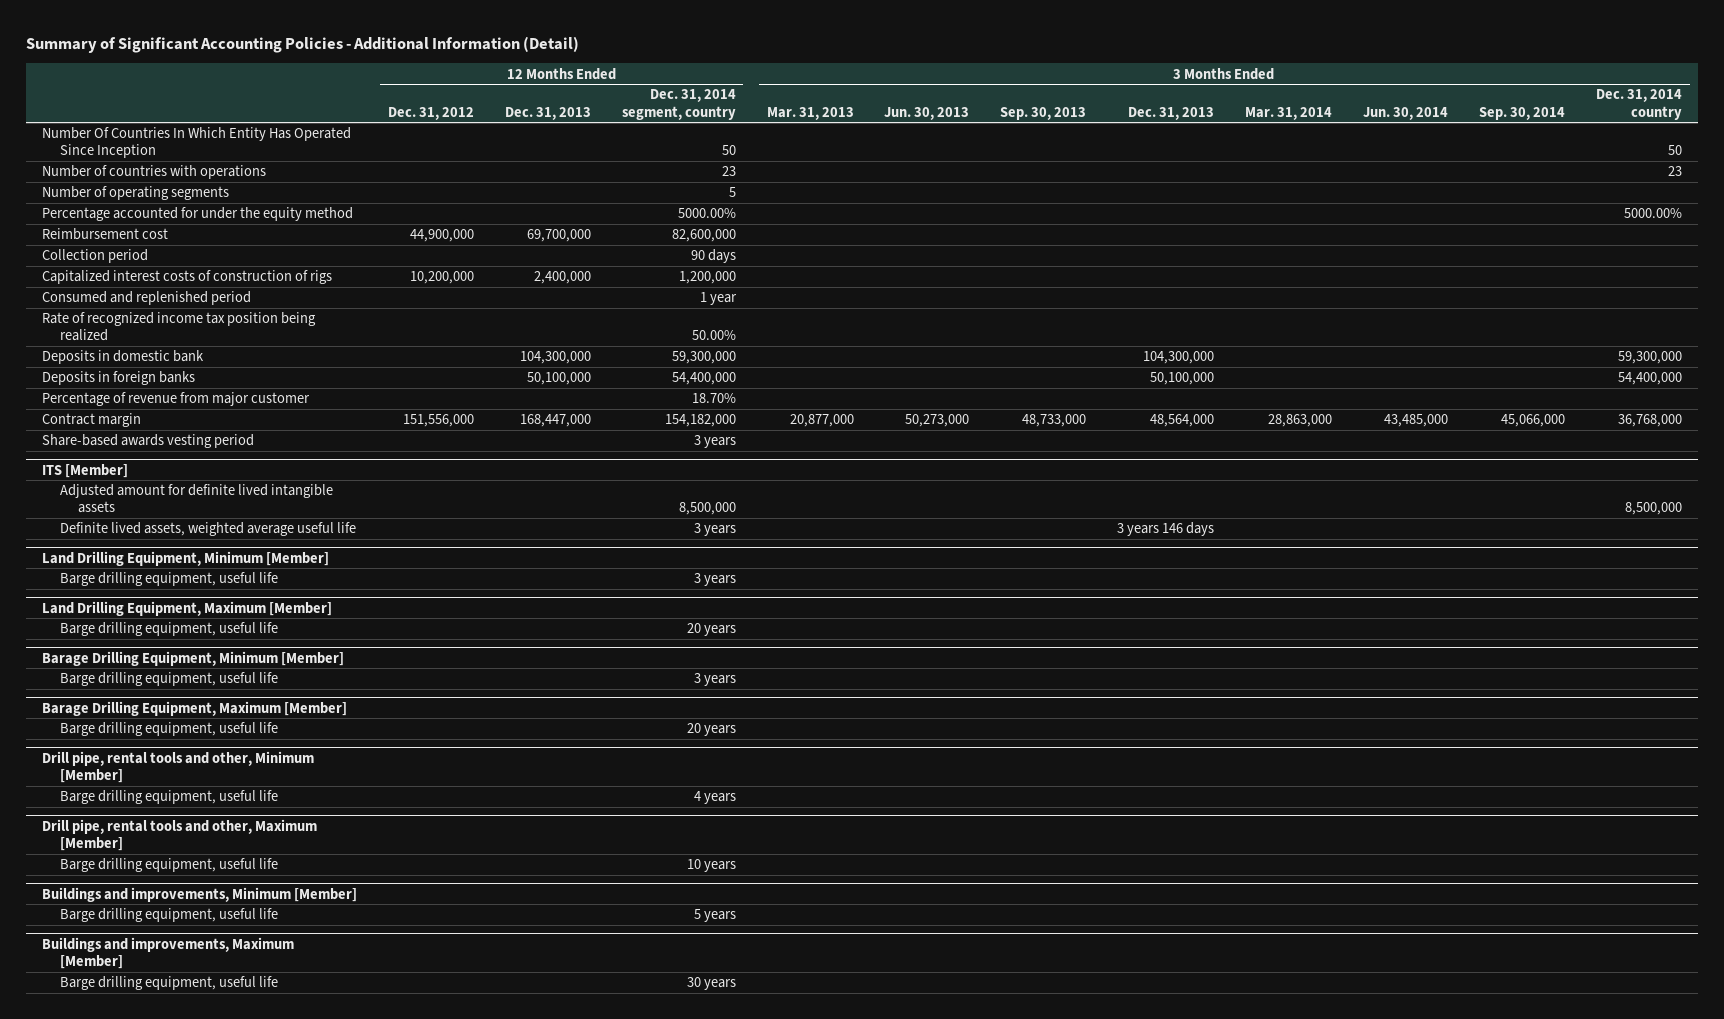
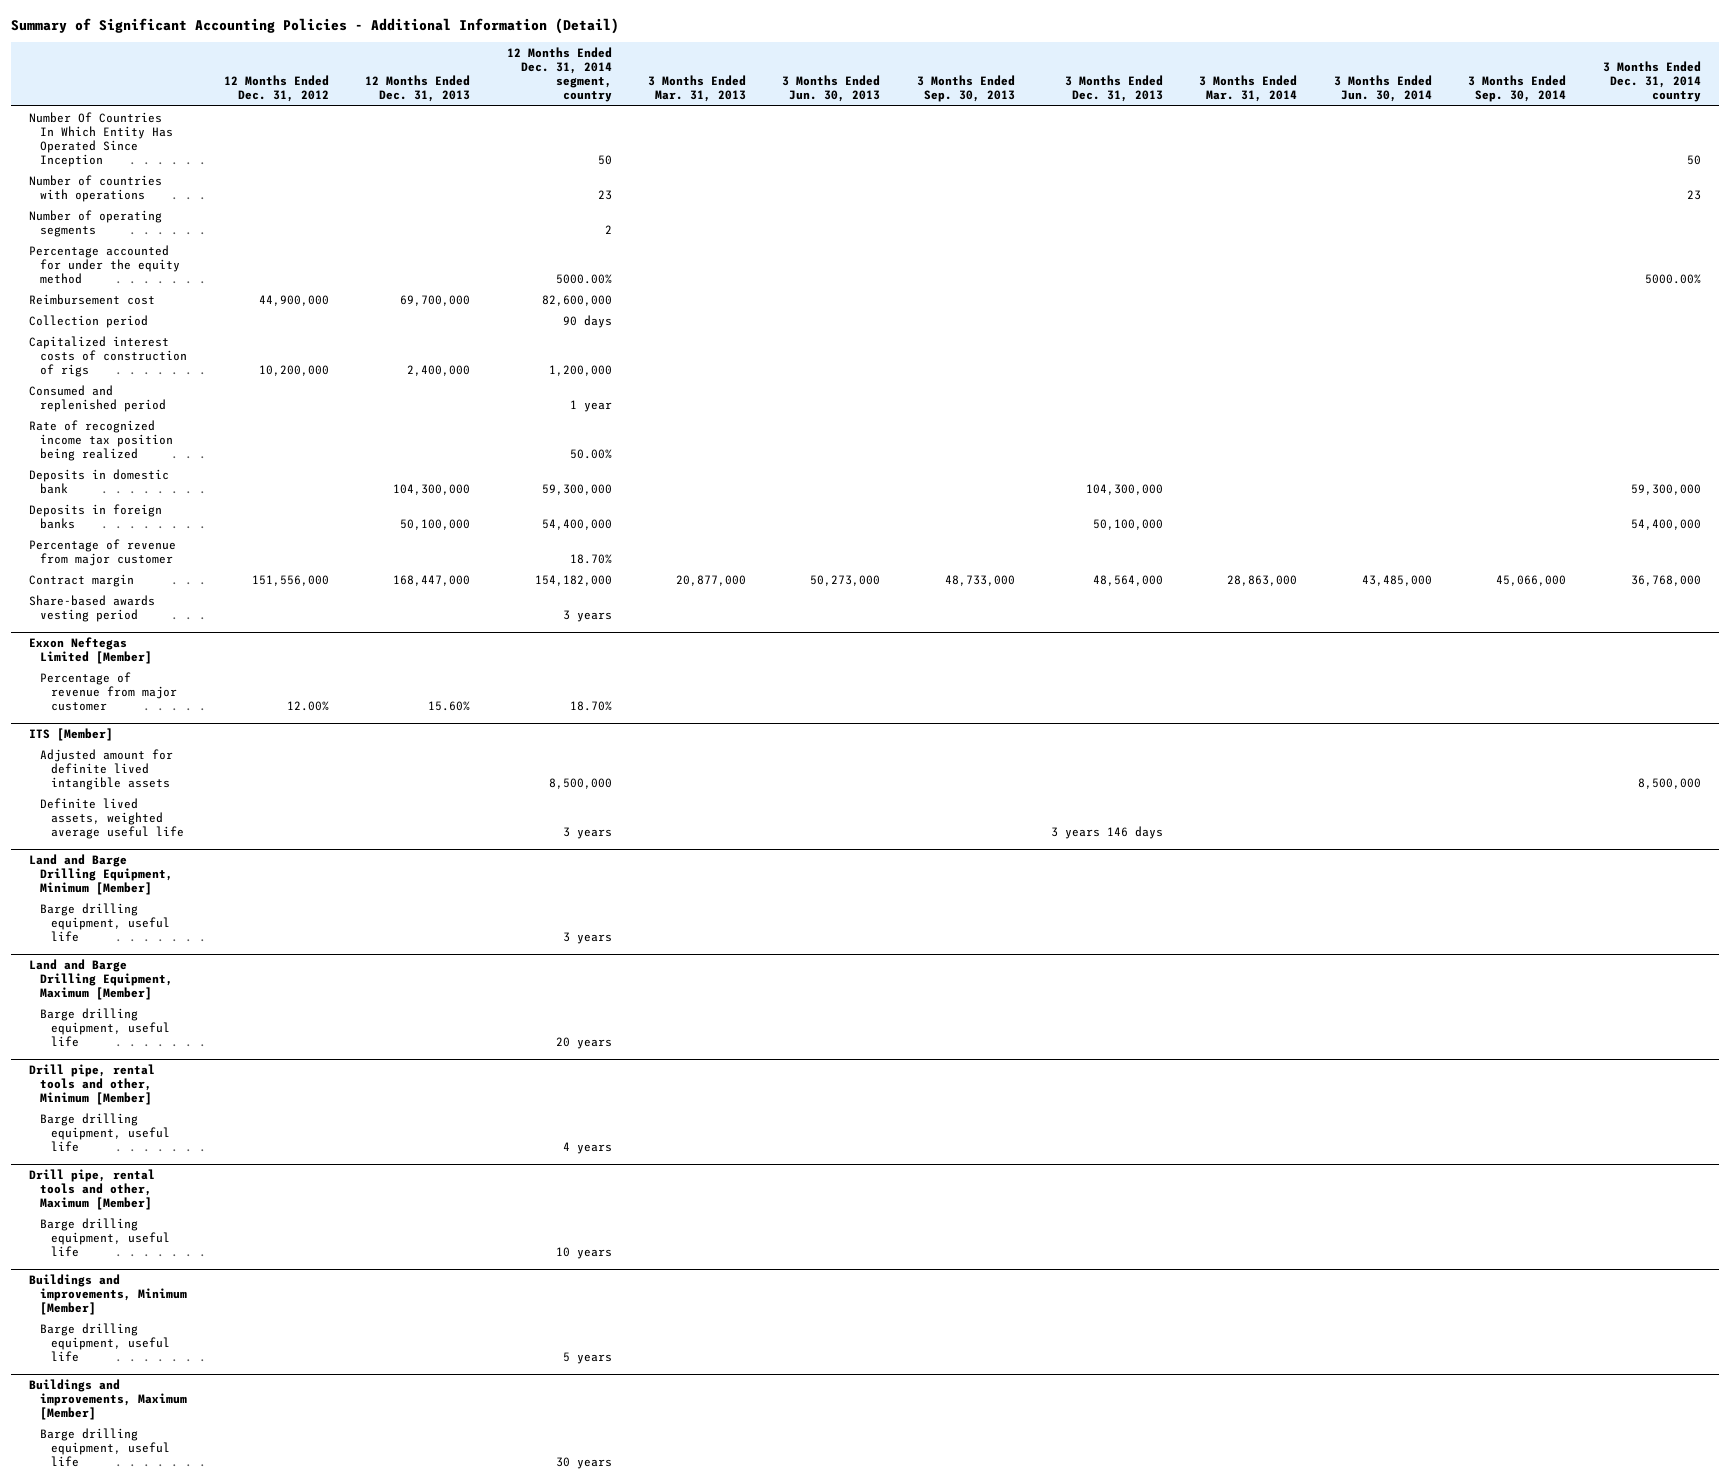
- Number of operating segments | | | 5 | | | | | | | |
+ Number of operating segments | | | 2 | | | | | | | |
+ Exxon Neftegas Limited [Member]
+ Percentage of revenue from major customer | 12.00% | 15.60% | 18.70% | | | | | | | |
- Land Drilling Equipment, Minimum [Member]
- Barge drilling equipment, useful life | | | 3 years | | | | | | | |
- Land Drilling Equipment, Maximum [Member]
- Barge drilling equipment, useful life | | | 20 years | | | | | | | |
- Barage Drilling Equipment, Minimum [Member]
+ Land and Barge Drilling Equipment, Minimum [Member]
- Barage Drilling Equipment, Maximum [Member]
+ Land and Barge Drilling Equipment, Maximum [Member]

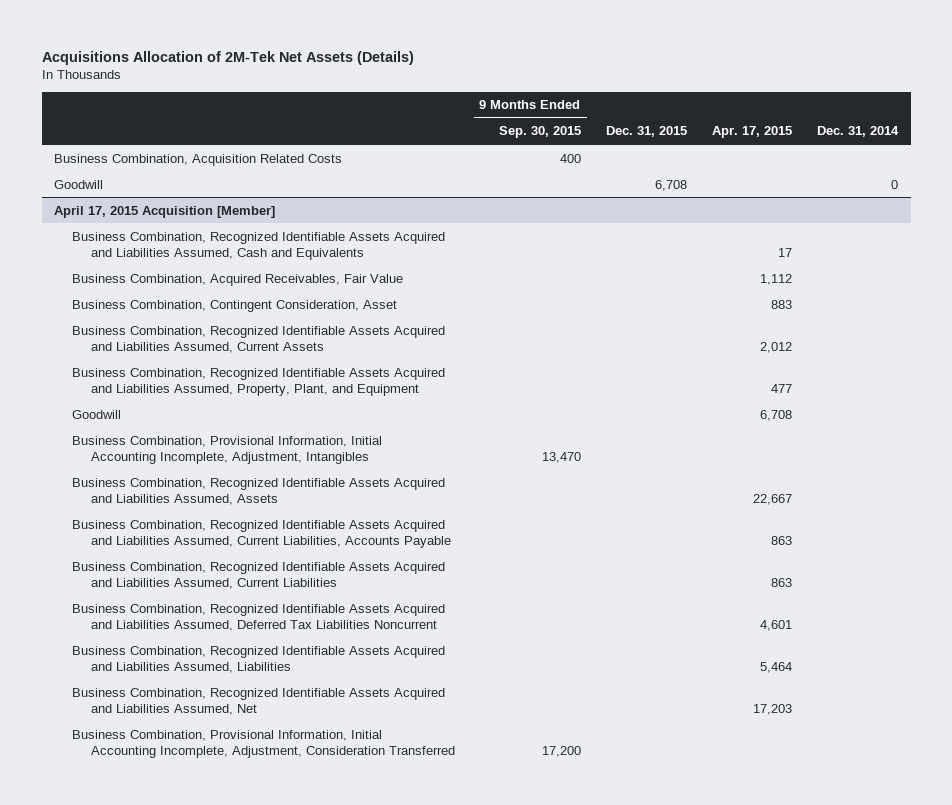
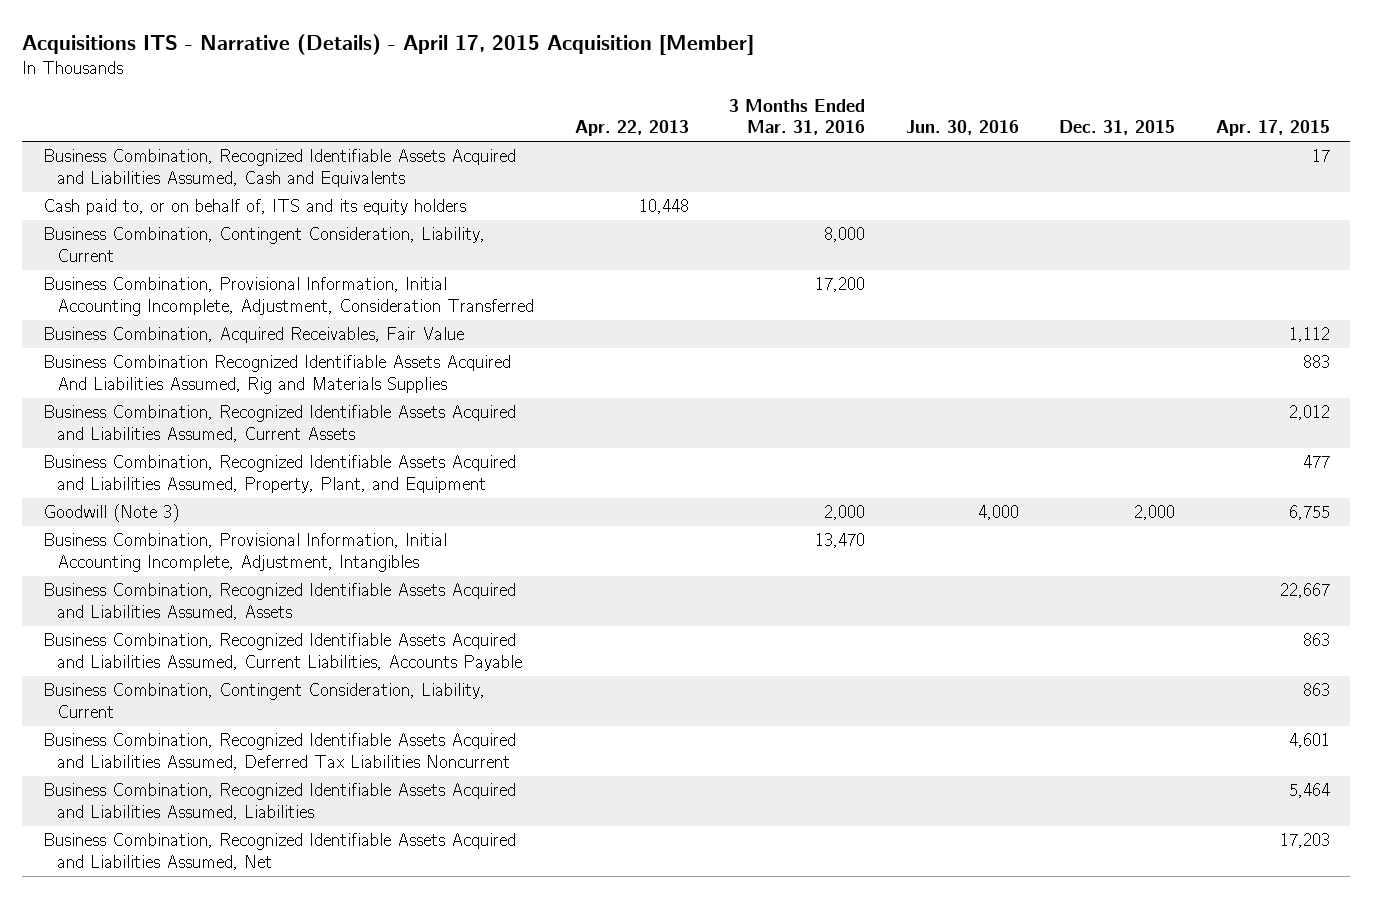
- Acquisitions Allocation of 2M-Tek Net Assets (Details)
+ Acquisitions ITS - Narrative (Details) - April 17, 2015 Acquisition [Member]
- | 9 Months Ended Sep. 30, 2015 | Dec. 31, 2015 | Apr. 17, 2015 | Dec. 31, 2014
+ | Apr. 22, 2013 | 3 Months Ended Mar. 31, 2016 | Jun. 30, 2016 | Dec. 31, 2015 | Apr. 17, 2015
- Business Combination, Acquisition Related Costs | 400 | | |
- Goodwill | | 6,708 | | 0
- April 17, 2015 Acquisition [Member]
+ Cash paid to, or on behalf of, ITS and its equity holders | 10,448 | | | |
+ Business Combination, Contingent Consideration, Liability, Current | | 8,000 | | |
+ Business Combination, Provisional Information, Initial Accounting Incomplete, Adjustment, Consideration Transferred | | 17,200 | | |
- Business Combination, Contingent Consideration, Asset | | | 883 |
+ Business Combination Recognized Identifiable Assets Acquired And Liabilities Assumed, Rig and Materials Supplies | | | | | 883
- Goodwill | | | 6,708 |
+ Goodwill (Note 3) | | 2,000 | 4,000 | 2,000 | 6,755
- Business Combination, Recognized Identifiable Assets Acquired and Liabilities Assumed, Current Liabilities | | | 863 |
+ Business Combination, Contingent Consideration, Liability, Current | | | | | 863
- Business Combination, Provisional Information, Initial Accounting Incomplete, Adjustment, Consideration Transferred | 17,200 | | |

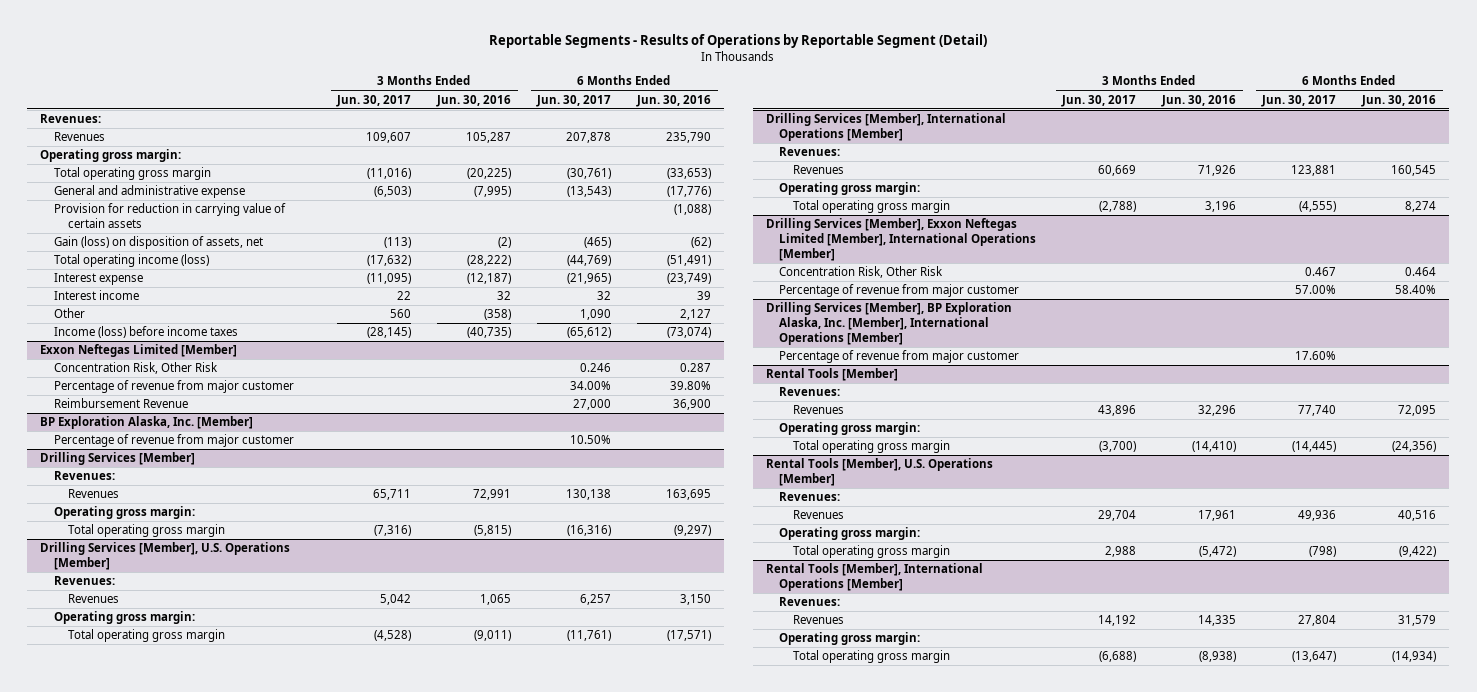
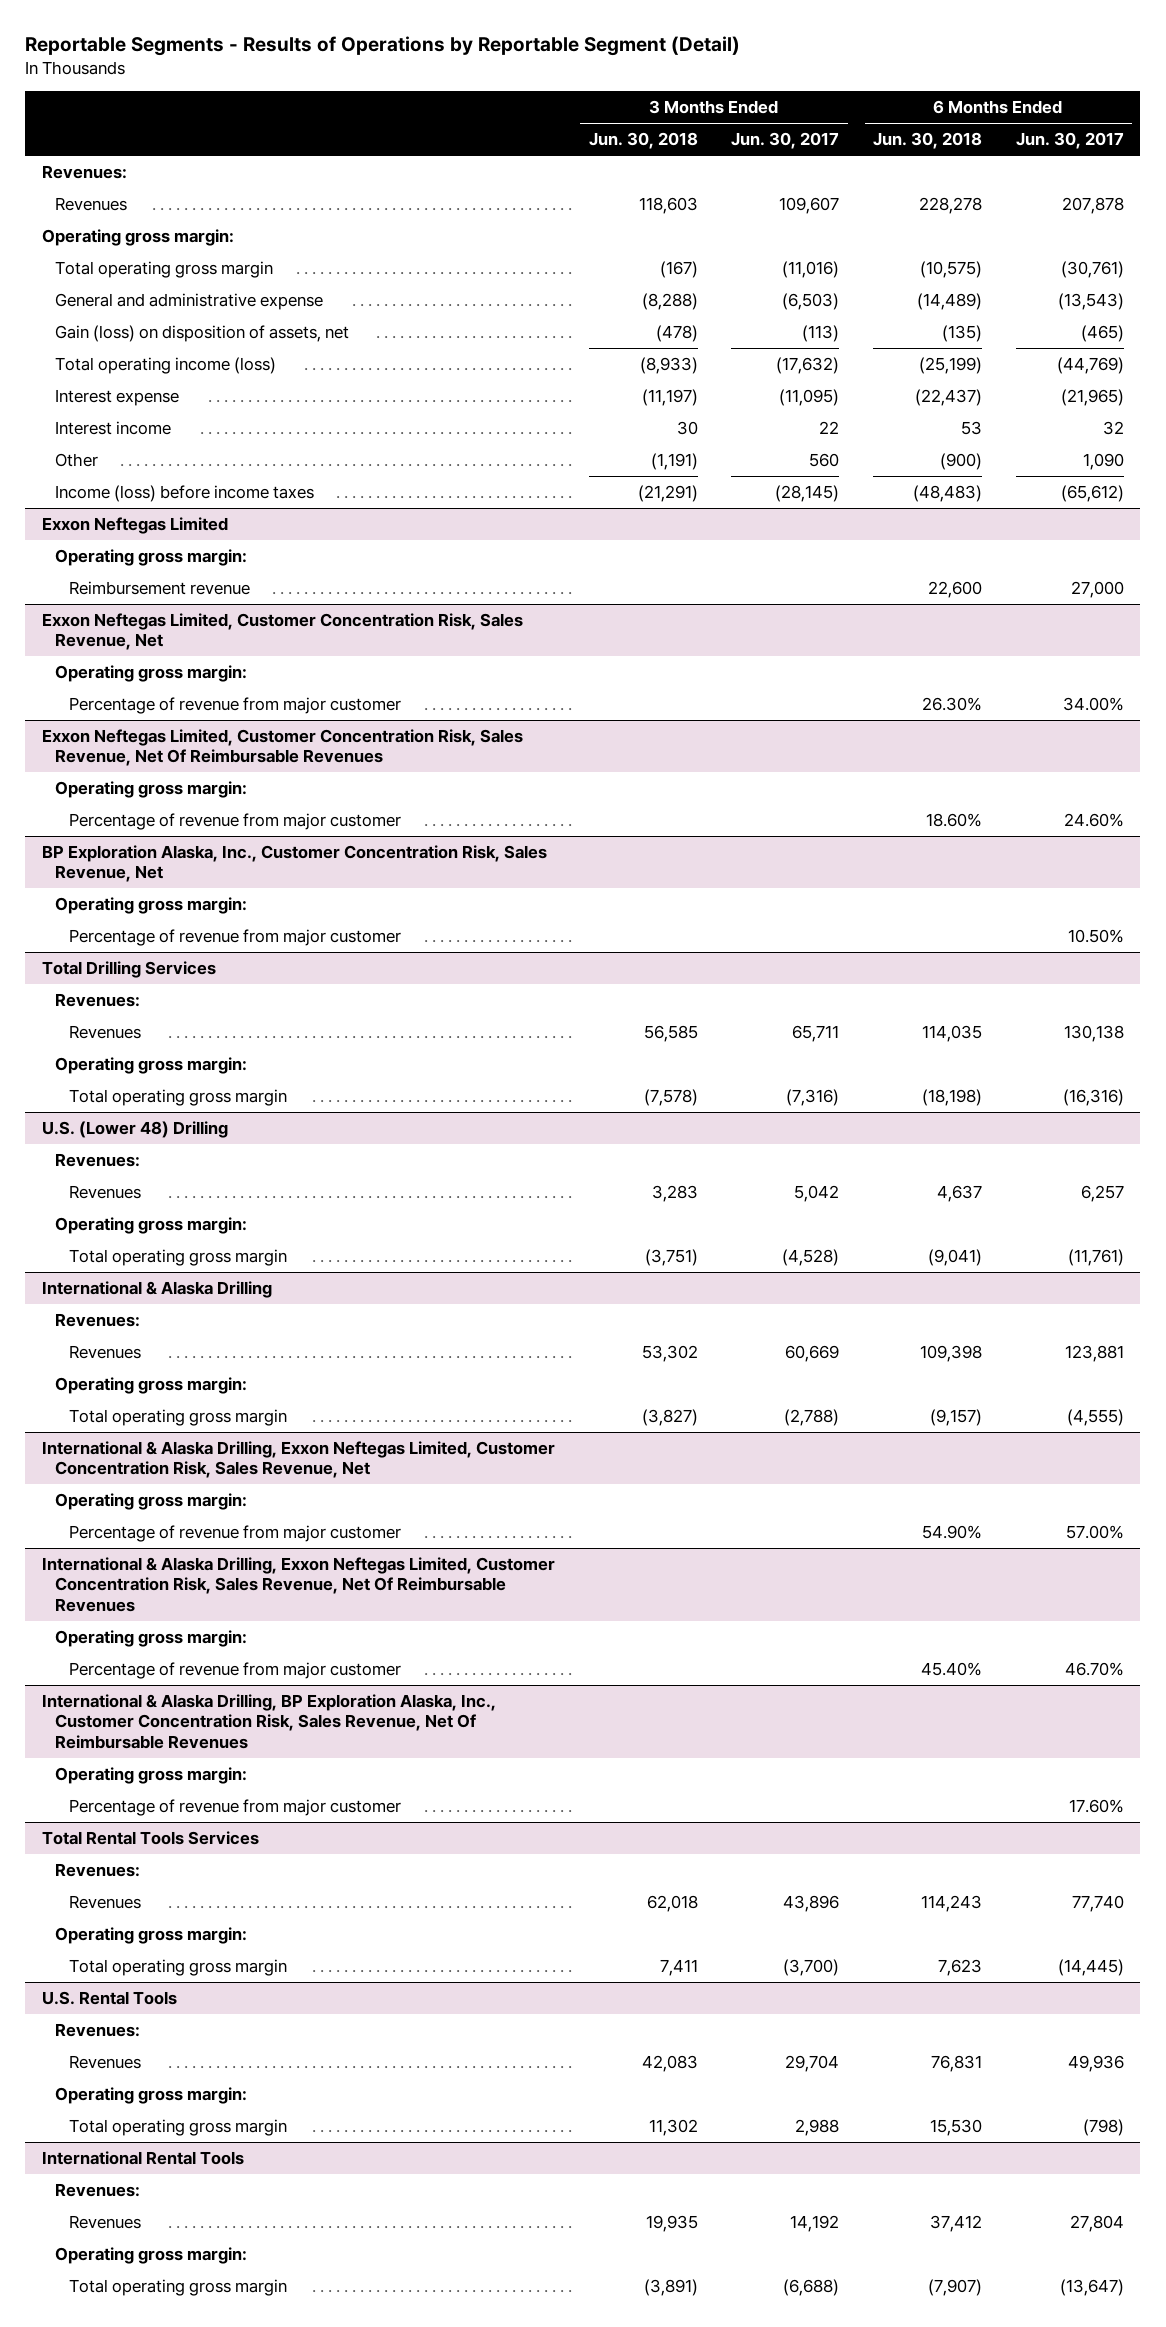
- | 3 Months Ended Jun. 30, 2017 | 3 Months Ended Jun. 30, 2016 | 6 Months Ended Jun. 30, 2017 | 6 Months Ended Jun. 30, 2016
+ | 3 Months Ended Jun. 30, 2018 | 3 Months Ended Jun. 30, 2017 | 6 Months Ended Jun. 30, 2018 | 6 Months Ended Jun. 30, 2017
- Provision for reduction in carrying value of certain assets | | | | (1,088)
- Exxon Neftegas Limited [Member]
- Concentration Risk, Other Risk | | | 0.246 | 0.287
+ Exxon Neftegas Limited
+ Operating gross margin:
+ Reimbursement revenue | | | 22,600 | 27,000
+ Exxon Neftegas Limited, Customer Concentration Risk, Sales Revenue, Net
+ Operating gross margin:
- Reimbursement Revenue | | | 27,000 | 36,900
- BP Exploration Alaska, Inc. [Member]
+ Exxon Neftegas Limited, Customer Concentration Risk, Sales Revenue, Net Of Reimbursable Revenues
+ Operating gross margin:
+ Percentage of revenue from major customer | | | 18.60% | 24.60%
+ BP Exploration Alaska, Inc., Customer Concentration Risk, Sales Revenue, Net
+ Operating gross margin:
- Drilling Services [Member]
+ Total Drilling Services
- Drilling Services [Member], U.S. Operations [Member]
+ U.S. (Lower 48) Drilling
- Drilling Services [Member], International Operations [Member]
+ International & Alaska Drilling
- Drilling Services [Member], Exxon Neftegas Limited [Member], International Operations [Member]
- Concentration Risk, Other Risk | | | 0.467 | 0.464
+ International & Alaska Drilling, Exxon Neftegas Limited, Customer Concentration Risk, Sales Revenue, Net
+ Operating gross margin:
- Drilling Services [Member], BP Exploration Alaska, Inc. [Member], International Operations [Member]
+ International & Alaska Drilling, Exxon Neftegas Limited, Customer Concentration Risk, Sales Revenue, Net Of Reimbursable Revenues
+ Operating gross margin:
+ Percentage of revenue from major customer | | | 45.40% | 46.70%
+ International & Alaska Drilling, BP Exploration Alaska, Inc., Customer Concentration Risk, Sales Revenue, Net Of Reimbursable Revenues
+ Operating gross margin:
- Rental Tools [Member]
+ Total Rental Tools Services
- Rental Tools [Member], U.S. Operations [Member]
+ U.S. Rental Tools
- Rental Tools [Member], International Operations [Member]
+ International Rental Tools

